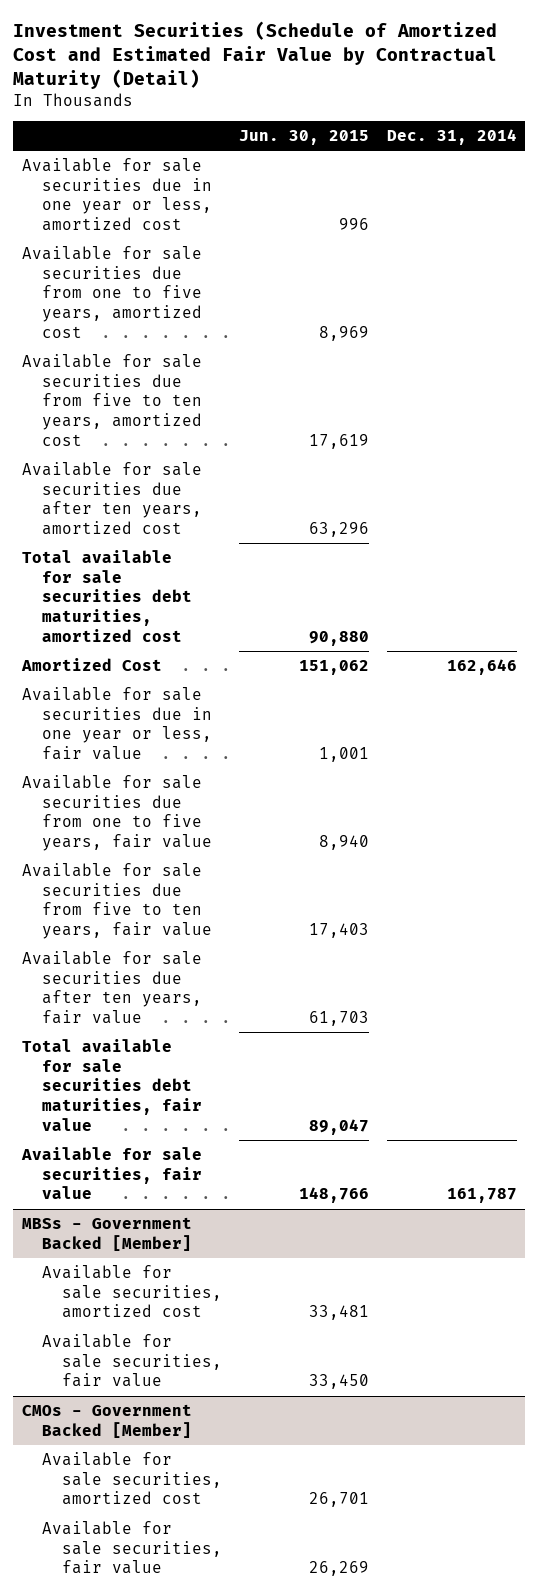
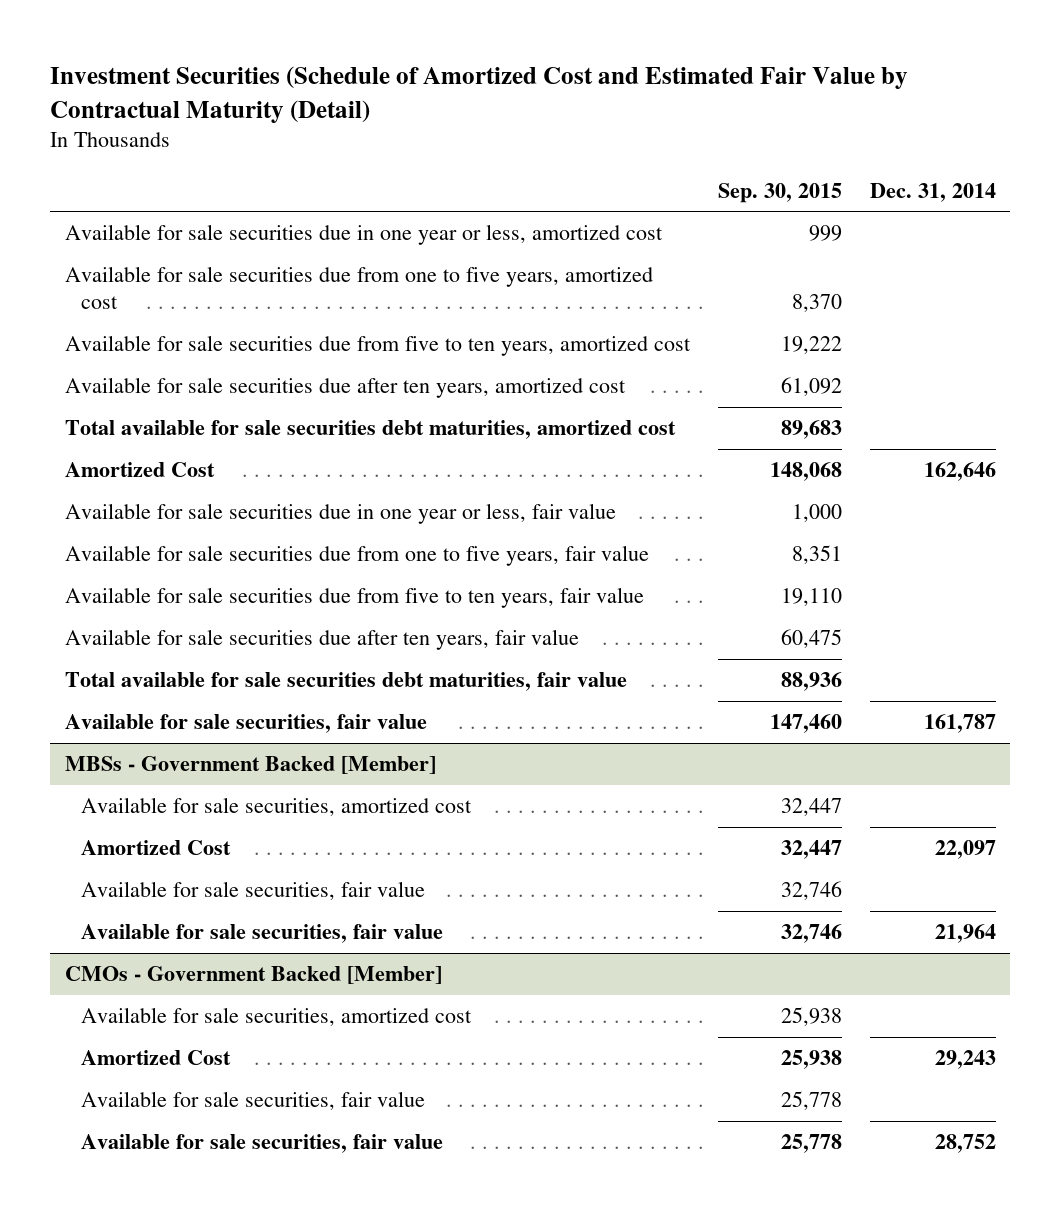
- | Jun. 30, 2015 | Dec. 31, 2014
+ | Sep. 30, 2015 | Dec. 31, 2014
@ MBSs - Government Backed [Member]
+ Amortized Cost | 32,447 | 22,097
+ Available for sale securities, fair value | 32,746 | 21,964
@ CMOs - Government Backed [Member]
+ Amortized Cost | 25,938 | 29,243
+ Available for sale securities, fair value | 25,778 | 28,752

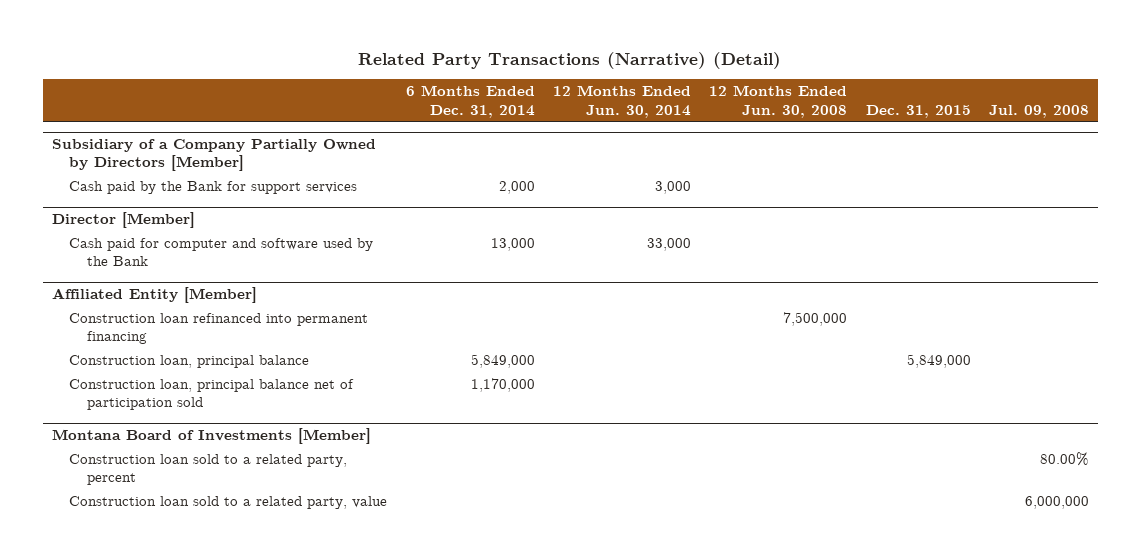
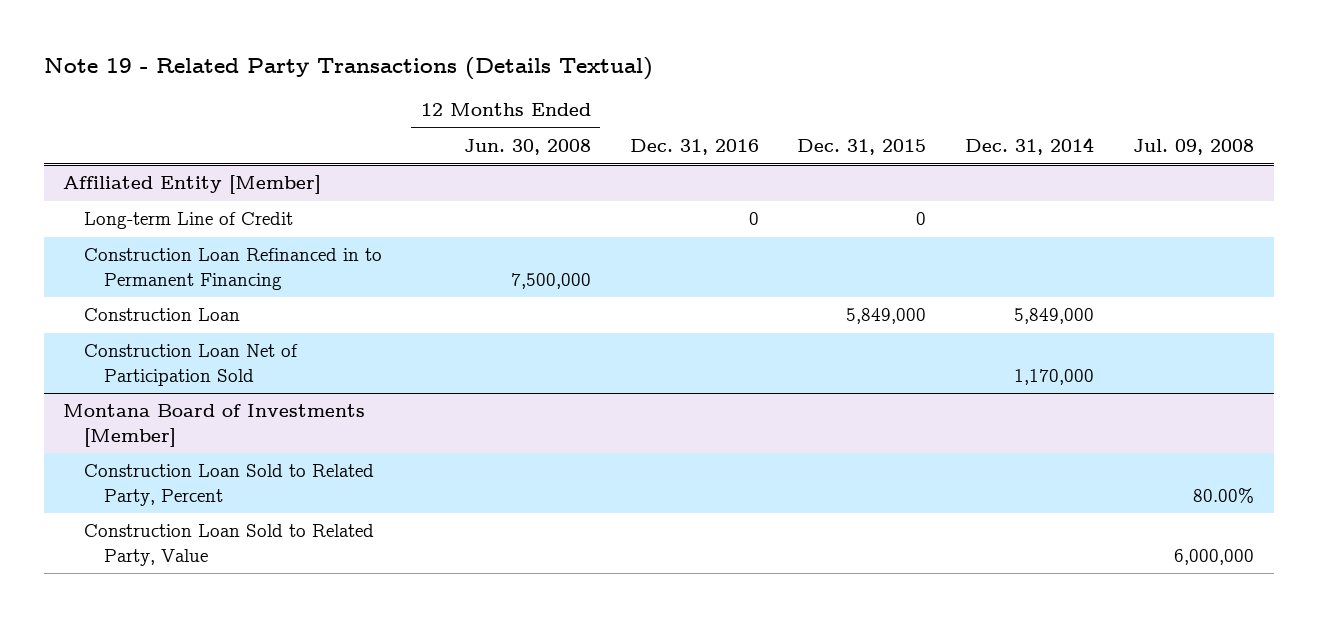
- Related Party Transactions (Narrative) (Detail)
+ Note 19 - Related Party Transactions (Details Textual)
- | 6 Months Ended Dec. 31, 2014 | 12 Months Ended Jun. 30, 2014 | 12 Months Ended Jun. 30, 2008 | Dec. 31, 2015 | Jul. 09, 2008
+ | 12 Months Ended Jun. 30, 2008 | Dec. 31, 2016 | Dec. 31, 2015 | Dec. 31, 2014 | Jul. 09, 2008
- Subsidiary of a Company Partially Owned by Directors [Member]
- Cash paid by the Bank for support services | 2,000 | 3,000 | | |
- Director [Member]
- Cash paid for computer and software used by the Bank | 13,000 | 33,000 | | |
@ Affiliated Entity [Member]
- Construction loan refinanced into permanent financing | | | 7,500,000 | |
- Construction loan, principal balance | 5,849,000 | | | 5,849,000 |
- Construction loan, principal balance net of participation sold | 1,170,000 | | | |
+ Long-term Line of Credit | | 0 | 0 | |
+ Construction Loan Refinanced in to Permanent Financing | 7,500,000 | | | |
+ Construction Loan | | | 5,849,000 | 5,849,000 |
+ Construction Loan Net of Participation Sold | | | | 1,170,000 |
@ Montana Board of Investments [Member]
- Construction loan sold to a related party, percent | | | | | 80.00%
- Construction loan sold to a related party, value | | | | | 6,000,000
+ Construction Loan Sold to Related Party, Percent | | | | | 80.00%
+ Construction Loan Sold to Related Party, Value | | | | | 6,000,000

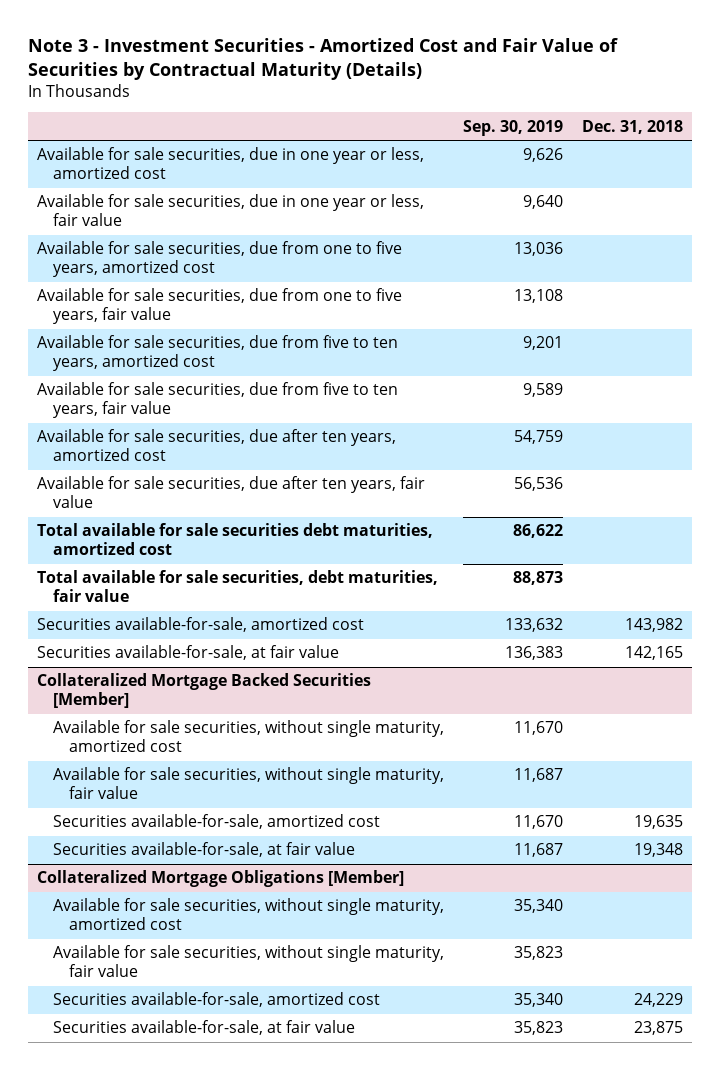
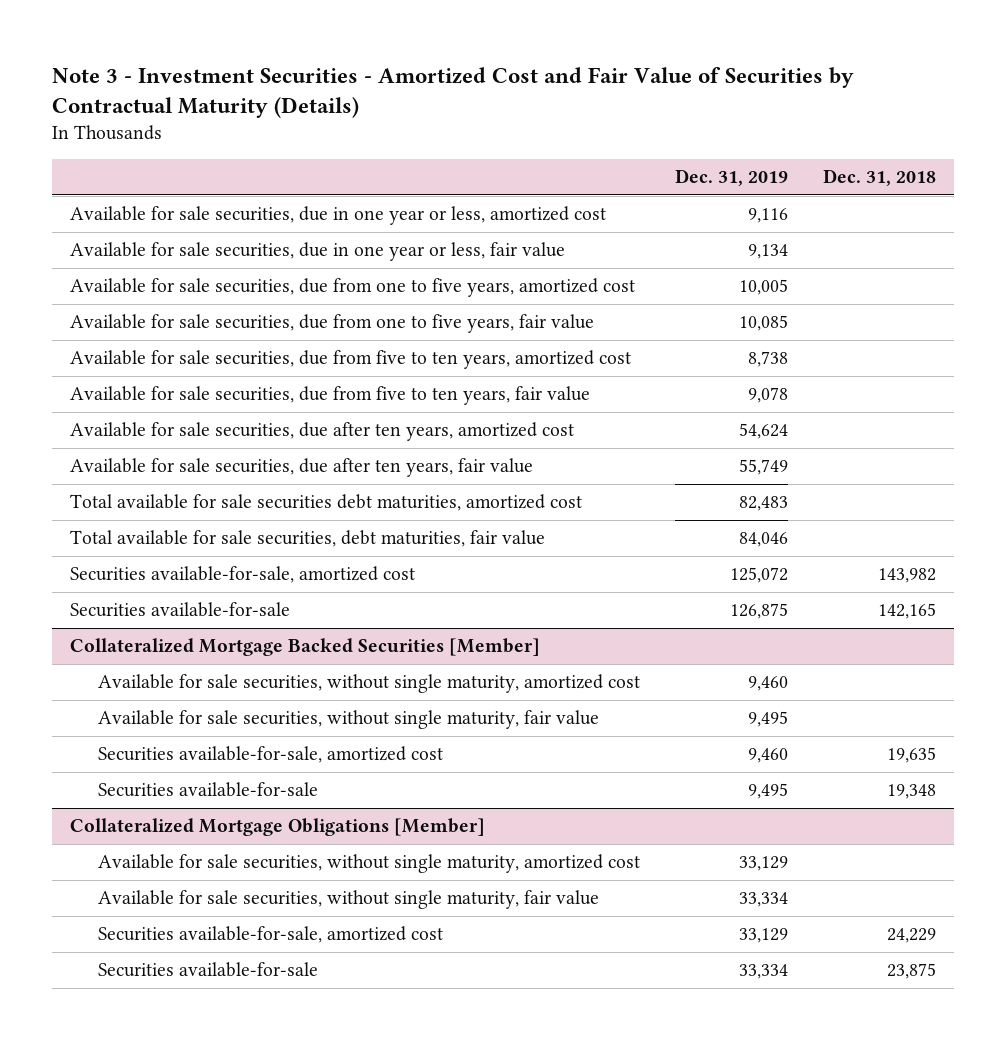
- | Sep. 30, 2019 | Dec. 31, 2018
+ | Dec. 31, 2019 | Dec. 31, 2018
- Securities available-for-sale, at fair value | 136,383 | 142,165
+ Securities available-for-sale | 126,875 | 142,165
@ Collateralized Mortgage Backed Securities [Member]
- Securities available-for-sale, at fair value | 11,687 | 19,348
+ Securities available-for-sale | 9,495 | 19,348
@ Collateralized Mortgage Obligations [Member]
- Securities available-for-sale, at fair value | 35,823 | 23,875
+ Securities available-for-sale | 33,334 | 23,875

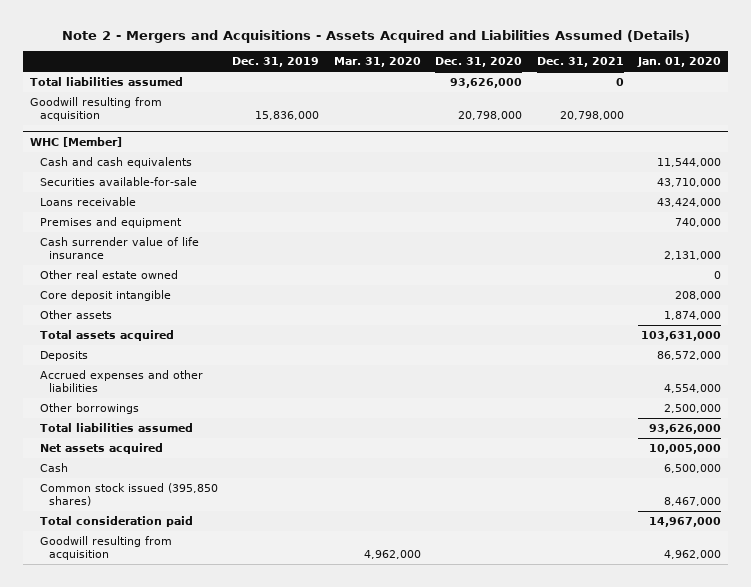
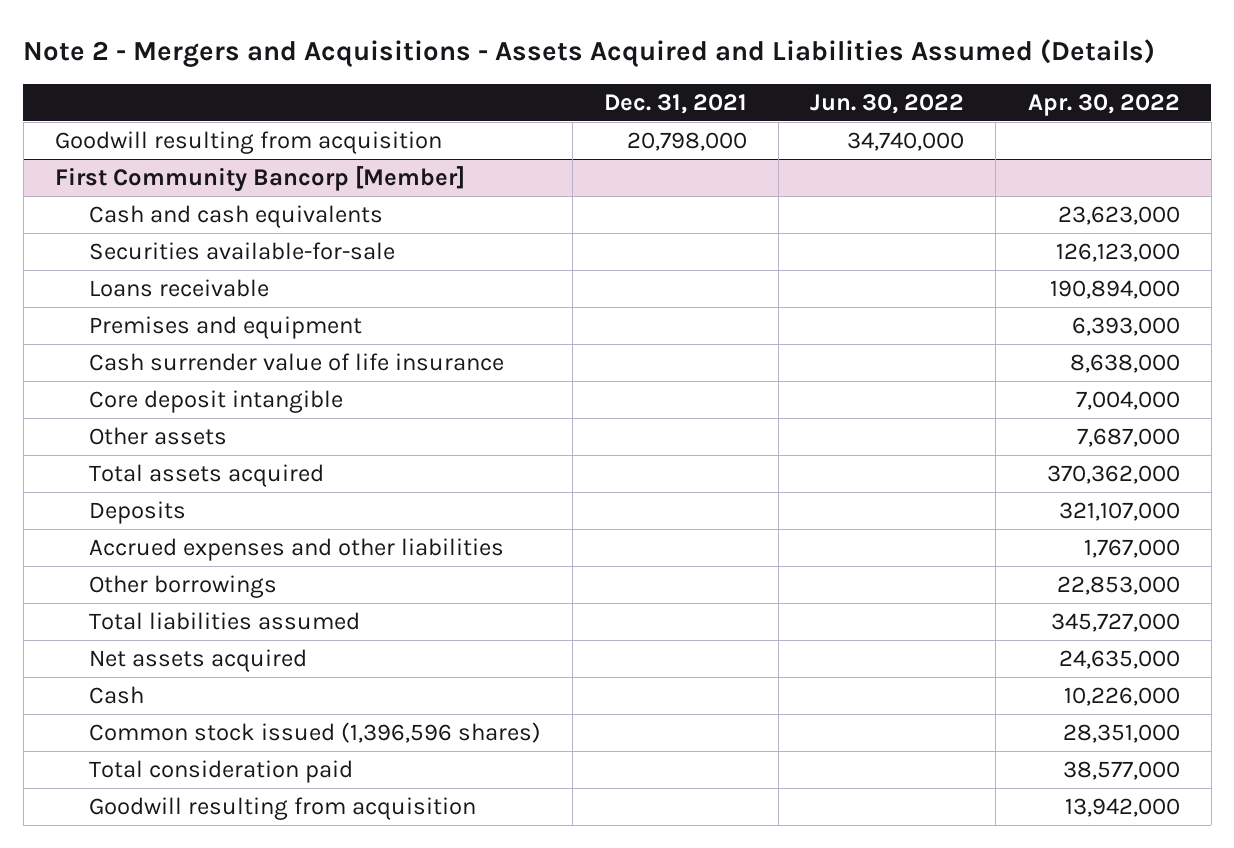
- | Dec. 31, 2019 | Mar. 31, 2020 | Dec. 31, 2020 | Dec. 31, 2021 | Jan. 01, 2020
+ | Dec. 31, 2021 | Jun. 30, 2022 | Apr. 30, 2022
- Total liabilities assumed | | | 93,626,000 | 0 |
- WHC [Member]
- Cash and cash equivalents | | | | | 11,544,000
- Securities available-for-sale | | | | | 43,710,000
- Loans receivable | | | | | 43,424,000
- Premises and equipment | | | | | 740,000
- Cash surrender value of life insurance | | | | | 2,131,000
- Other real estate owned | | | | | 0
- Core deposit intangible | | | | | 208,000
- Other assets | | | | | 1,874,000
- Total assets acquired | | | | | 103,631,000
- Deposits | | | | | 86,572,000
- Accrued expenses and other liabilities | | | | | 4,554,000
- Other borrowings | | | | | 2,500,000
- Total liabilities assumed | | | | | 93,626,000
- Net assets acquired | | | | | 10,005,000
- Cash | | | | | 6,500,000
- Common stock issued (395,850 shares) | | | | | 8,467,000
- Total consideration paid | | | | | 14,967,000
- Goodwill resulting from acquisition | | 4,962,000 | | | 4,962,000
+ First Community Bancorp [Member]
+ Cash and cash equivalents | | | 23,623,000
+ Securities available-for-sale | | | 126,123,000
+ Loans receivable | | | 190,894,000
+ Premises and equipment | | | 6,393,000
+ Cash surrender value of life insurance | | | 8,638,000
+ Core deposit intangible | | | 7,004,000
+ Other assets | | | 7,687,000
+ Total assets acquired | | | 370,362,000
+ Deposits | | | 321,107,000
+ Accrued expenses and other liabilities | | | 1,767,000
+ Other borrowings | | | 22,853,000
+ Total liabilities assumed | | | 345,727,000
+ Net assets acquired | | | 24,635,000
+ Cash | | | 10,226,000
+ Common stock issued (1,396,596 shares) | | | 28,351,000
+ Total consideration paid | | | 38,577,000
+ Goodwill resulting from acquisition | | | 13,942,000

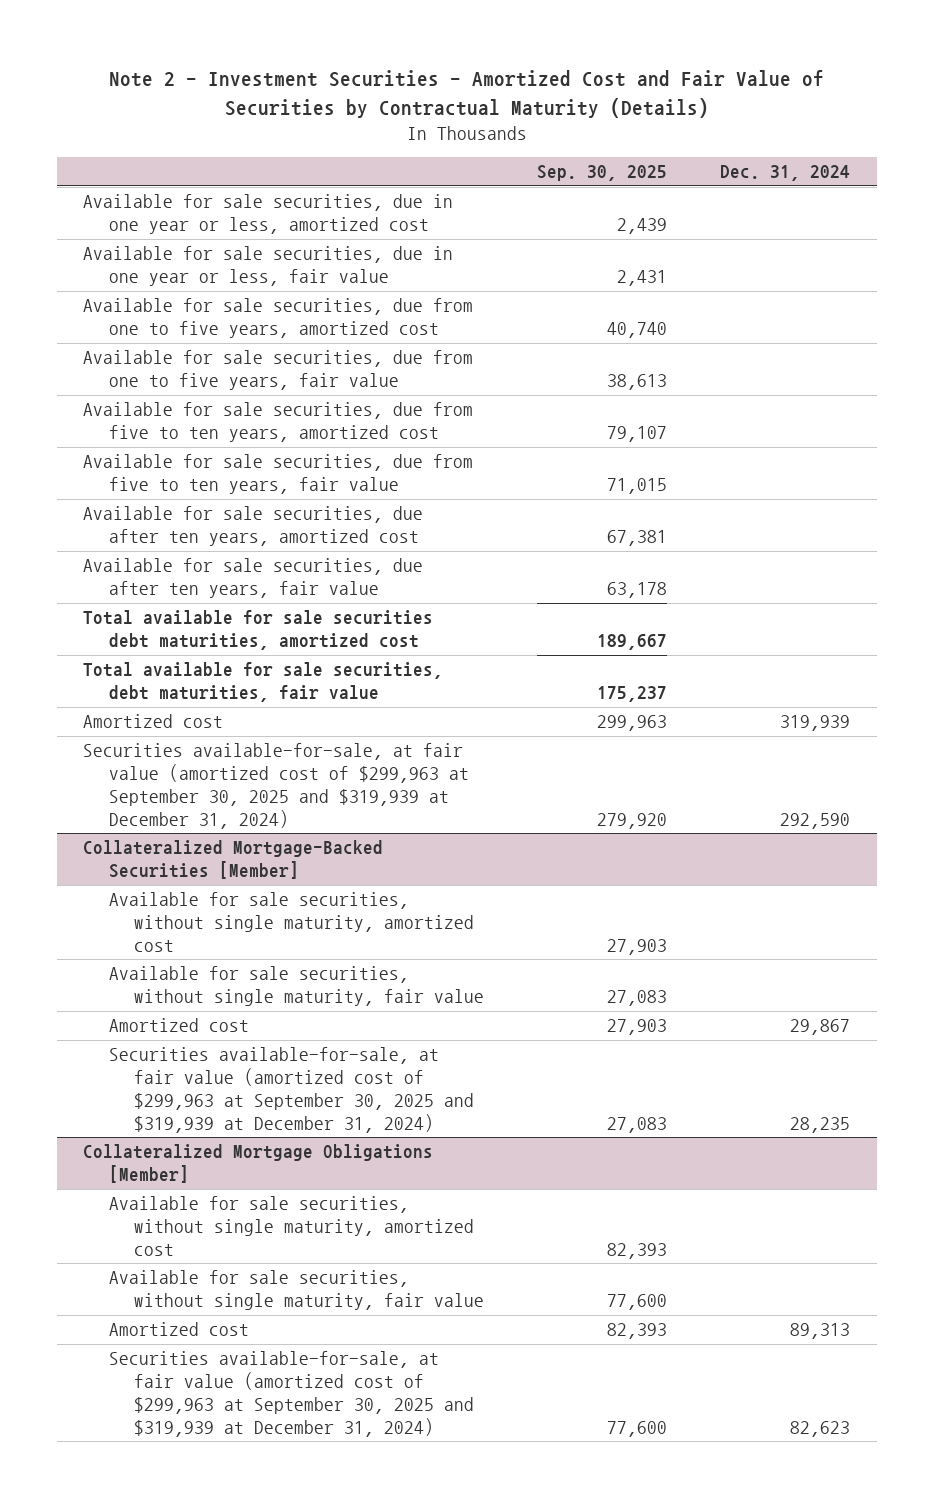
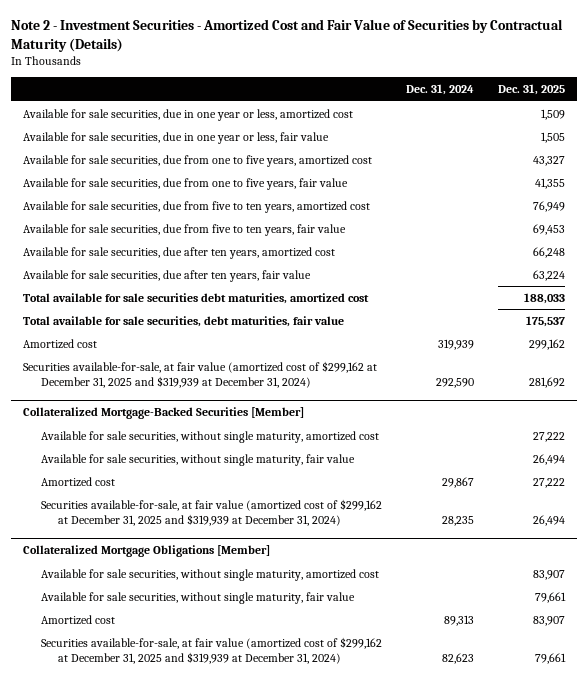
- | Sep. 30, 2025 | Dec. 31, 2024
+ | Dec. 31, 2024 | Dec. 31, 2025
- Securities available-for-sale, at fair value (amortized cost of $299,963 at September 30, 2025 and $319,939 at December 31, 2024) | 279,920 | 292,590
+ Securities available-for-sale, at fair value (amortized cost of $299,162 at December 31, 2025 and $319,939 at December 31, 2024) | 292,590 | 281,692
@ Collateralized Mortgage-Backed Securities [Member]
- Securities available-for-sale, at fair value (amortized cost of $299,963 at September 30, 2025 and $319,939 at December 31, 2024) | 27,083 | 28,235
+ Securities available-for-sale, at fair value (amortized cost of $299,162 at December 31, 2025 and $319,939 at December 31, 2024) | 28,235 | 26,494
@ Collateralized Mortgage Obligations [Member]
- Securities available-for-sale, at fair value (amortized cost of $299,963 at September 30, 2025 and $319,939 at December 31, 2024) | 77,600 | 82,623
+ Securities available-for-sale, at fair value (amortized cost of $299,162 at December 31, 2025 and $319,939 at December 31, 2024) | 82,623 | 79,661

